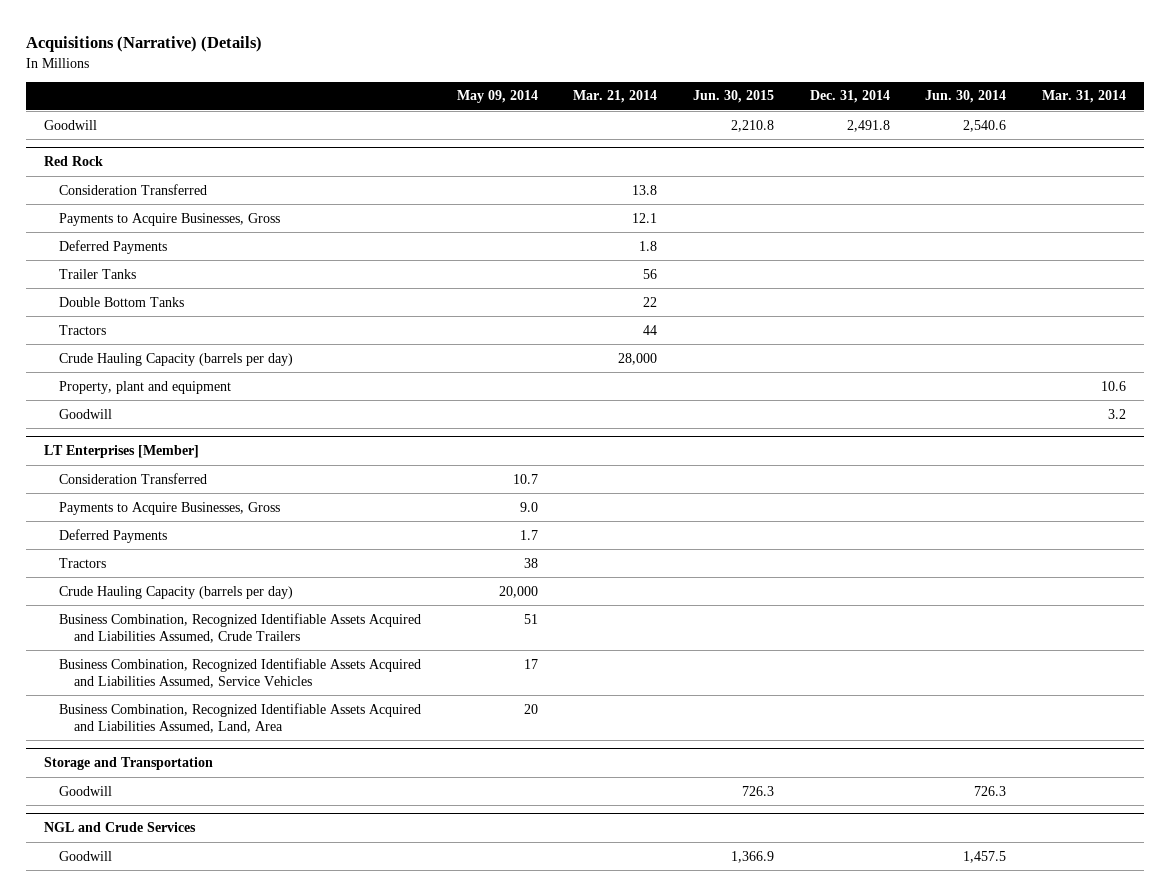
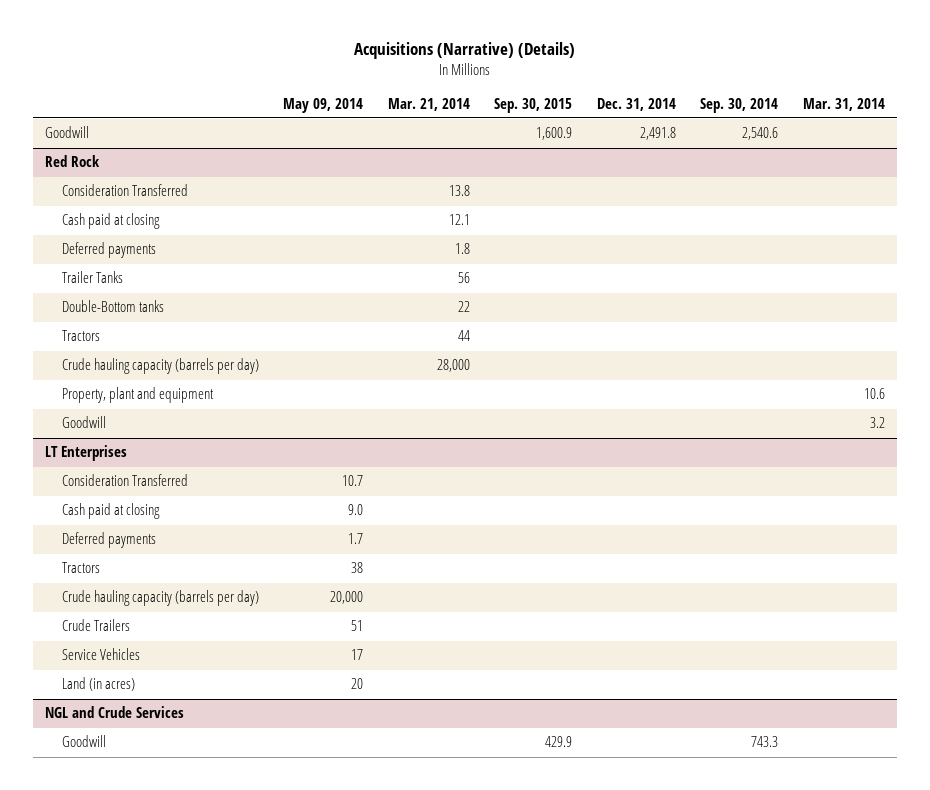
- | May 09, 2014 | Mar. 21, 2014 | Jun. 30, 2015 | Dec. 31, 2014 | Jun. 30, 2014 | Mar. 31, 2014
+ | May 09, 2014 | Mar. 21, 2014 | Sep. 30, 2015 | Dec. 31, 2014 | Sep. 30, 2014 | Mar. 31, 2014
@ Red Rock
- Payments to Acquire Businesses, Gross | | 12.1 | | | |
- Deferred Payments | | 1.8 | | | |
+ Cash paid at closing | | 12.1 | | | |
+ Deferred payments | | 1.8 | | | |
- Double Bottom Tanks | | 22 | | | |
+ Double-Bottom tanks | | 22 | | | |
- Crude Hauling Capacity (barrels per day) | | 28,000 | | | |
+ Crude hauling capacity (barrels per day) | | 28,000 | | | |
- LT Enterprises [Member]
+ LT Enterprises
- Payments to Acquire Businesses, Gross | 9.0 | | | | |
- Deferred Payments | 1.7 | | | | |
+ Cash paid at closing | 9.0 | | | | |
+ Deferred payments | 1.7 | | | | |
- Crude Hauling Capacity (barrels per day) | 20,000 | | | | |
- Business Combination, Recognized Identifiable Assets Acquired and Liabilities Assumed, Crude Trailers | 51 | | | | |
- Business Combination, Recognized Identifiable Assets Acquired and Liabilities Assumed, Service Vehicles | 17 | | | | |
- Business Combination, Recognized Identifiable Assets Acquired and Liabilities Assumed, Land, Area | 20 | | | | |
- Storage and Transportation
- Goodwill | | | 726.3 | | 726.3 |
+ Crude hauling capacity (barrels per day) | 20,000 | | | | |
+ Crude Trailers | 51 | | | | |
+ Service Vehicles | 17 | | | | |
+ Land (in acres) | 20 | | | | |

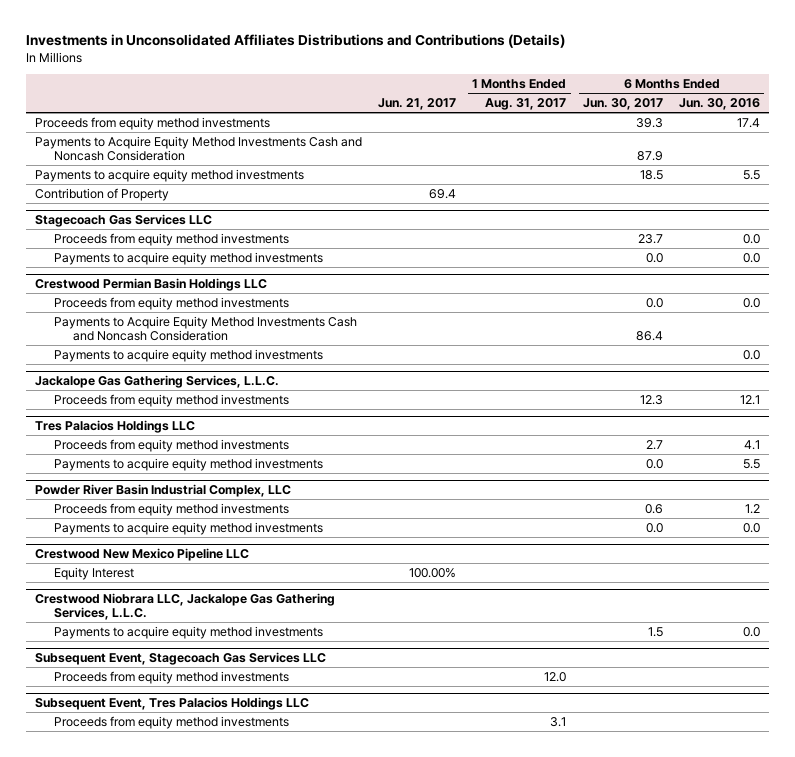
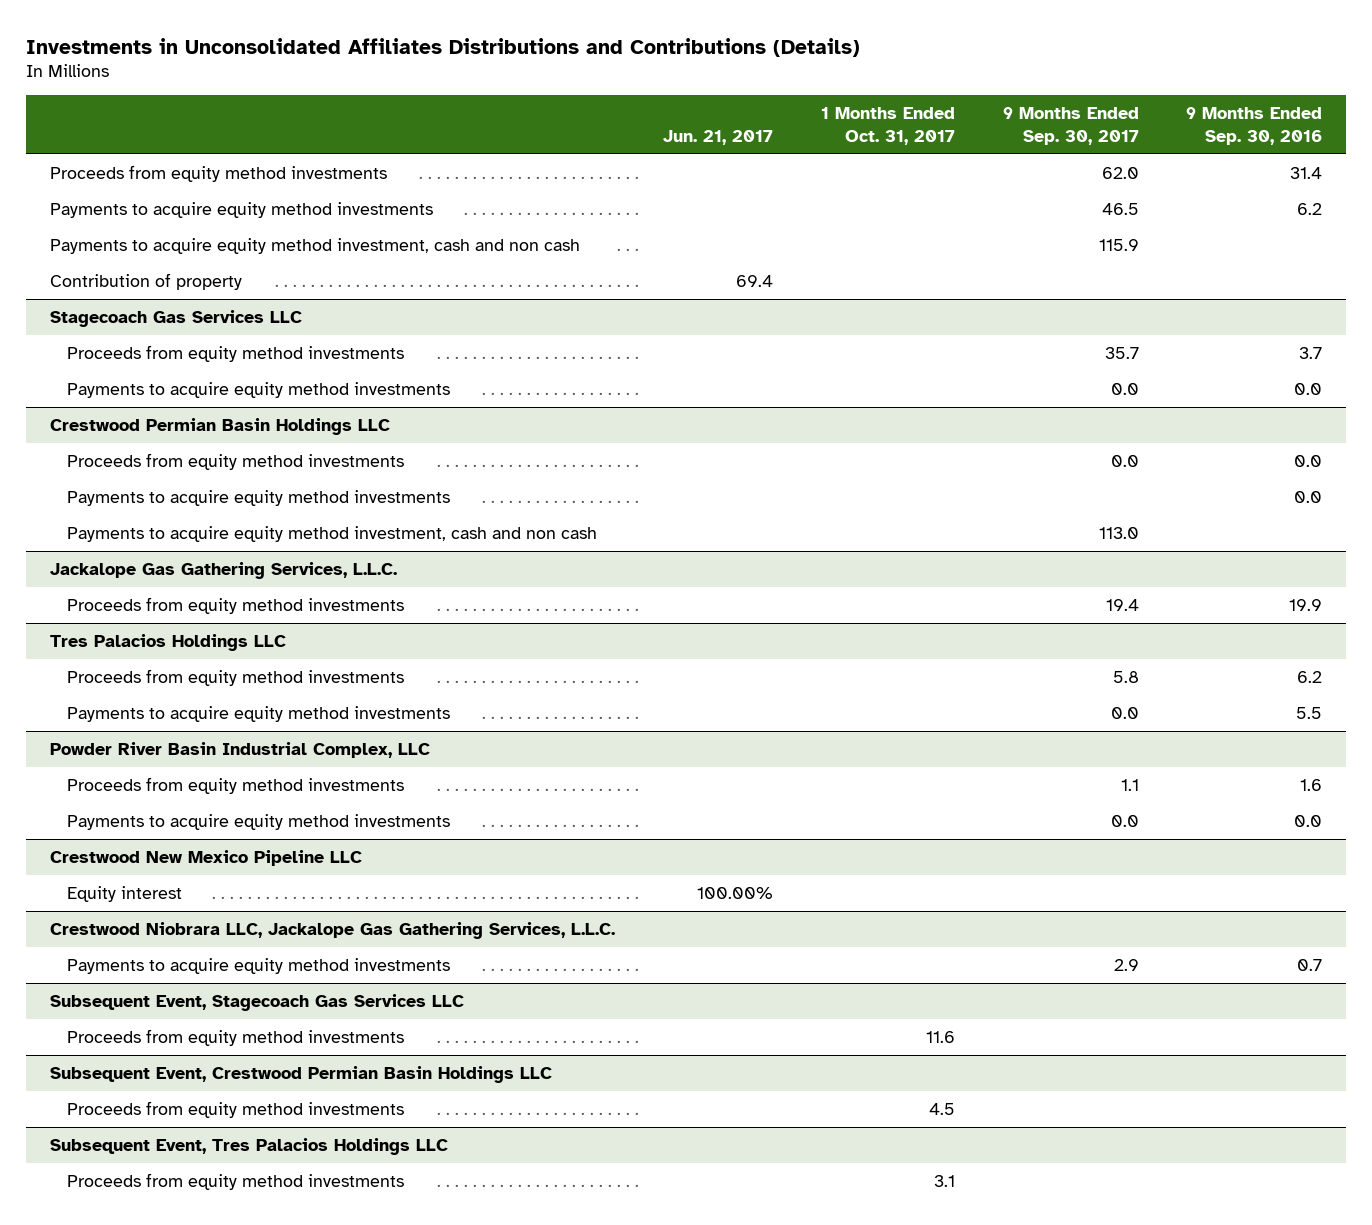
- | Jun. 21, 2017 | 1 Months Ended Aug. 31, 2017 | 6 Months Ended Jun. 30, 2017 | 6 Months Ended Jun. 30, 2016
+ | Jun. 21, 2017 | 1 Months Ended Oct. 31, 2017 | 9 Months Ended Sep. 30, 2017 | 9 Months Ended Sep. 30, 2016
- Payments to Acquire Equity Method Investments Cash and Noncash Consideration | | | 87.9 |
- Contribution of Property | 69.4 | | |
+ Payments to acquire equity method investment, cash and non cash | | | 115.9 |
+ Contribution of property | 69.4 | | |
@ Crestwood Permian Basin Holdings LLC
- Payments to Acquire Equity Method Investments Cash and Noncash Consideration | | | 86.4 |
+ Payments to acquire equity method investment, cash and non cash | | | 113.0 |
@ Crestwood New Mexico Pipeline LLC
- Equity Interest | 100.00% | | |
+ Equity interest | 100.00% | | |
+ Subsequent Event, Crestwood Permian Basin Holdings LLC
+ Proceeds from equity method investments | | 4.5 | |

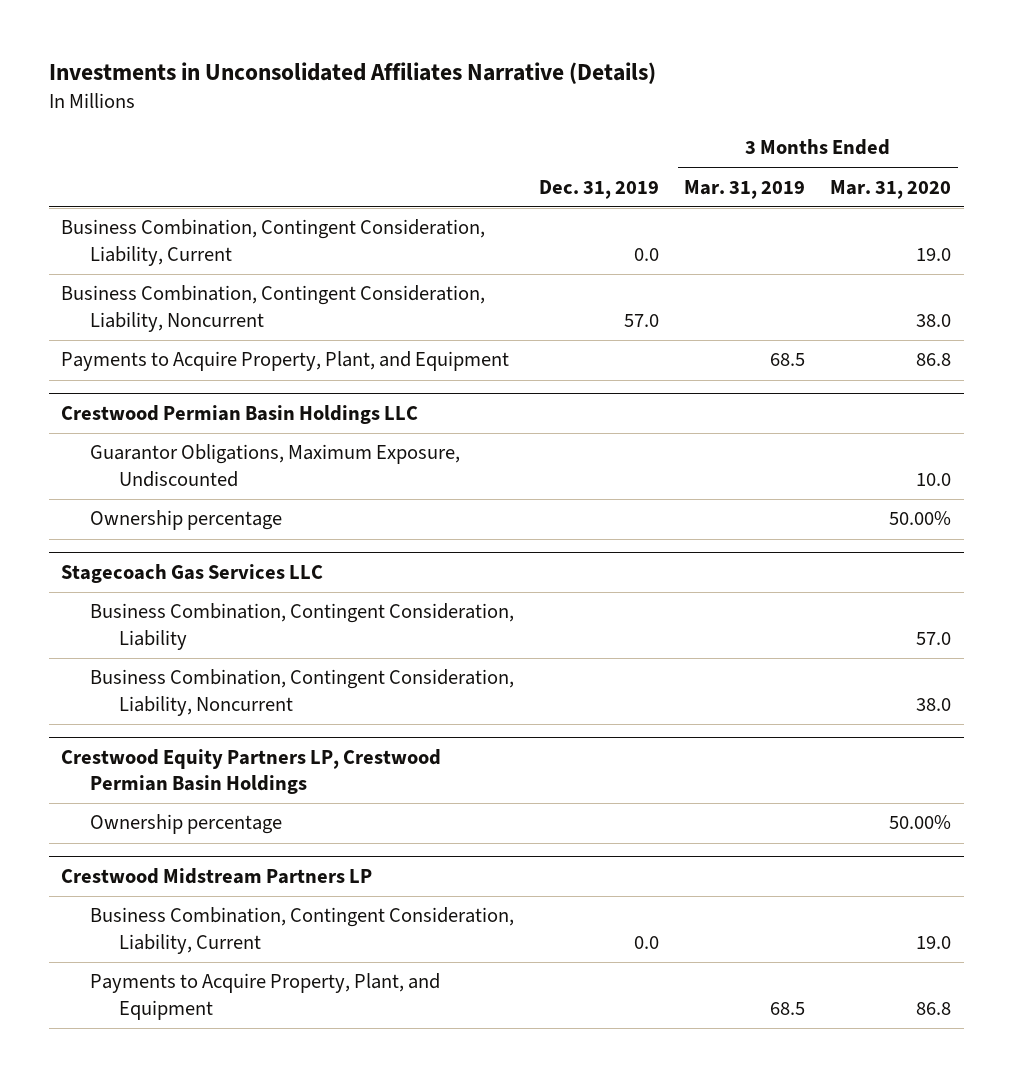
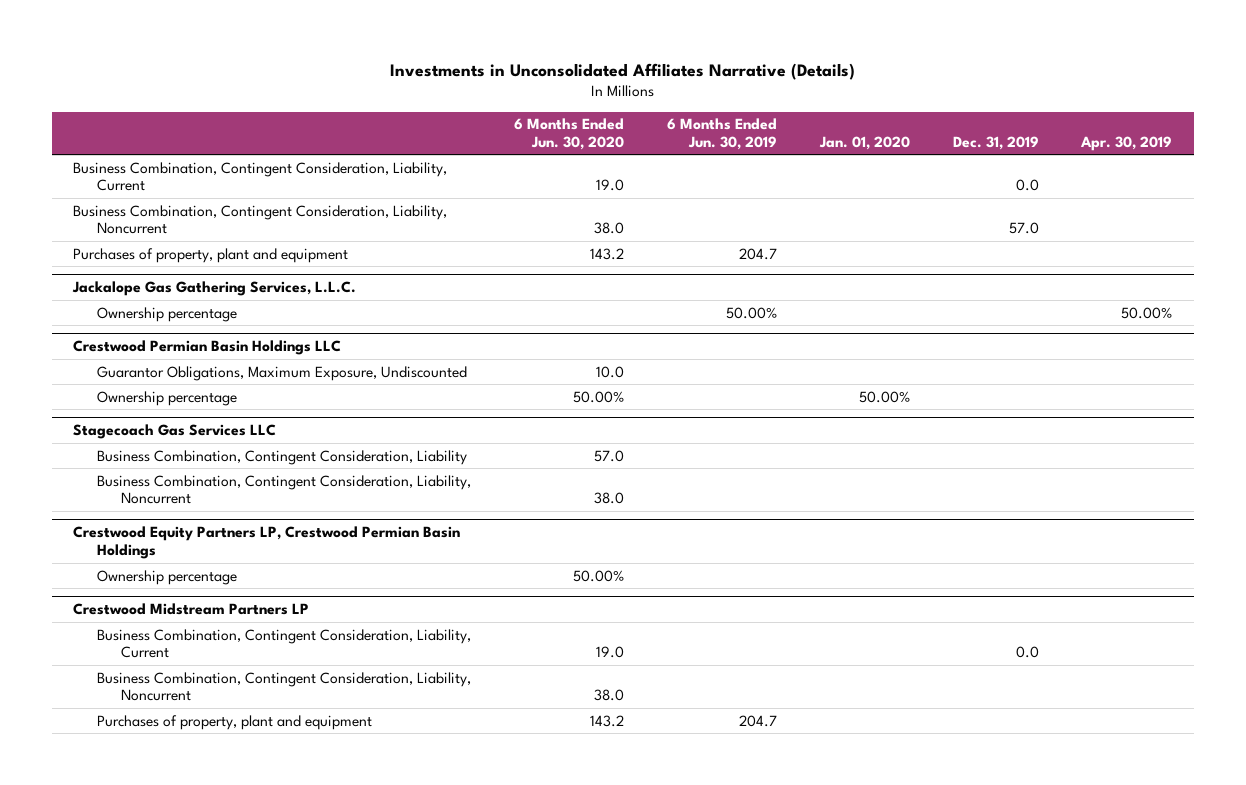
- | Dec. 31, 2019 | 3 Months Ended Mar. 31, 2019 | 3 Months Ended Mar. 31, 2020
+ | 6 Months Ended Jun. 30, 2020 | 6 Months Ended Jun. 30, 2019 | Jan. 01, 2020 | Dec. 31, 2019 | Apr. 30, 2019
- Payments to Acquire Property, Plant, and Equipment | | 68.5 | 86.8
+ Purchases of property, plant and equipment | 143.2 | 204.7 | | |
+ Jackalope Gas Gathering Services, L.L.C.
+ Ownership percentage | | 50.00% | | | 50.00%
@ Crestwood Midstream Partners LP
- Payments to Acquire Property, Plant, and Equipment | | 68.5 | 86.8
+ Business Combination, Contingent Consideration, Liability, Noncurrent | 38.0 | | | |
+ Purchases of property, plant and equipment | 143.2 | 204.7 | | |

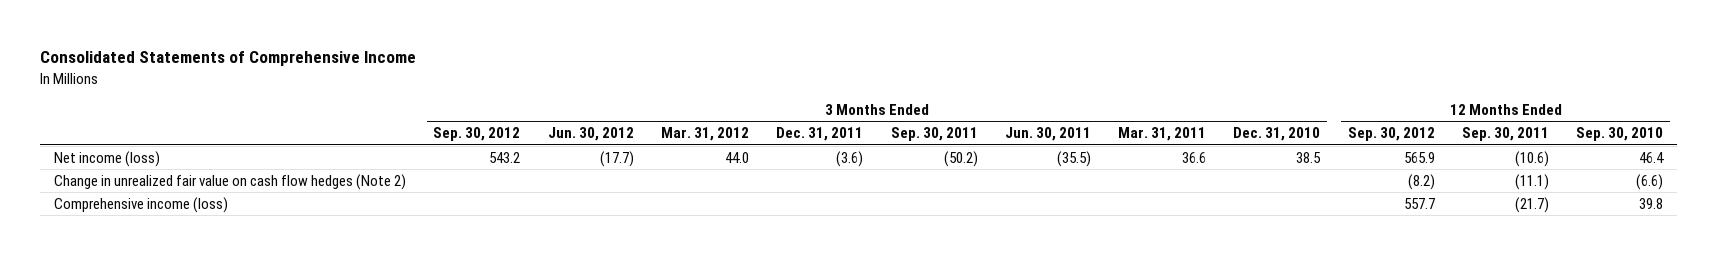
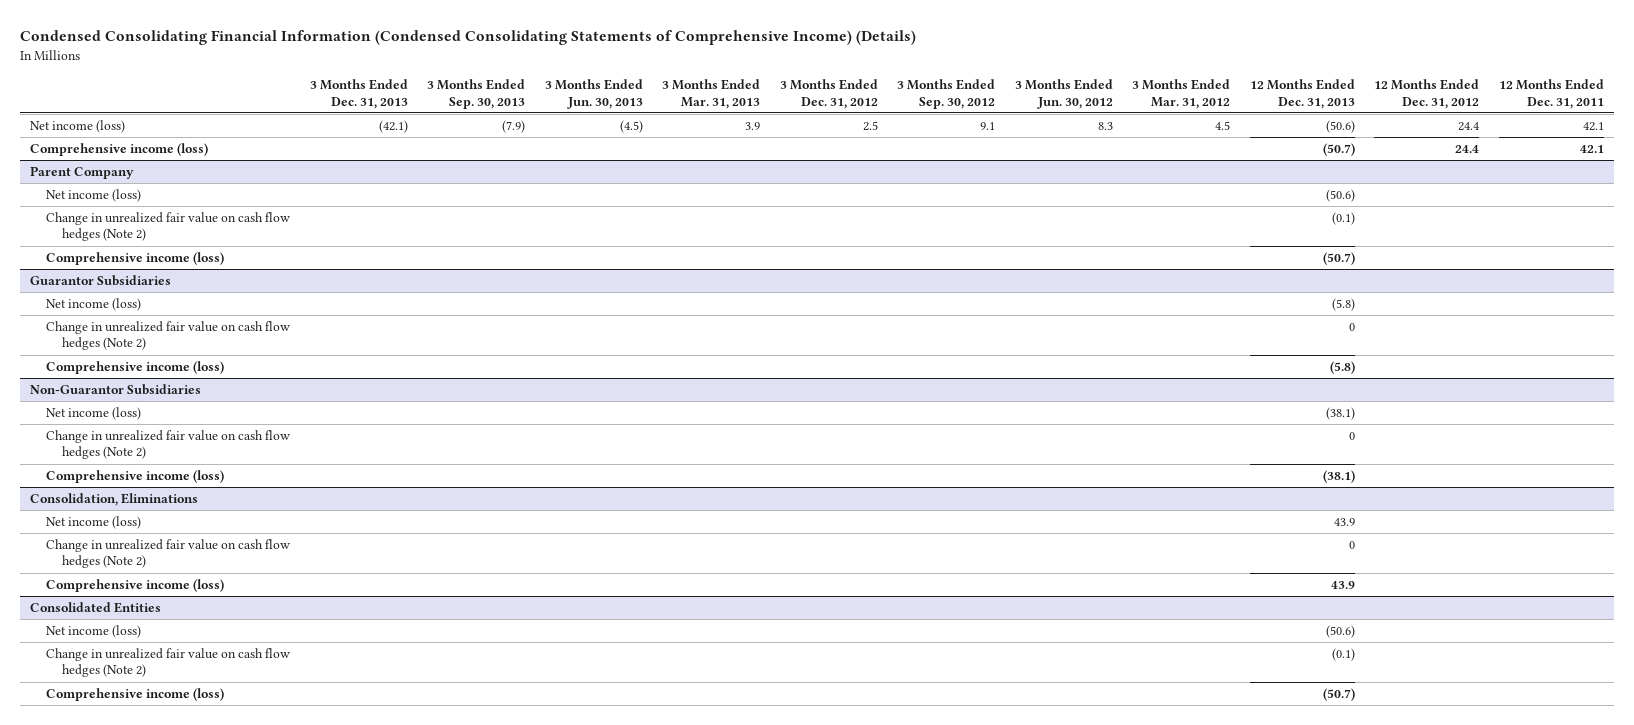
- Consolidated Statements of Comprehensive Income
+ Condensed Consolidating Financial Information (Condensed Consolidating Statements of Comprehensive Income) (Details)
- | 3 Months Ended Sep. 30, 2012 | 3 Months Ended Jun. 30, 2012 | 3 Months Ended Mar. 31, 2012 | 3 Months Ended Dec. 31, 2011 | 3 Months Ended Sep. 30, 2011 | 3 Months Ended Jun. 30, 2011 | 3 Months Ended Mar. 31, 2011 | 3 Months Ended Dec. 31, 2010 | 12 Months Ended Sep. 30, 2012 | 12 Months Ended Sep. 30, 2011 | 12 Months Ended Sep. 30, 2010
+ | 3 Months Ended Dec. 31, 2013 | 3 Months Ended Sep. 30, 2013 | 3 Months Ended Jun. 30, 2013 | 3 Months Ended Mar. 31, 2013 | 3 Months Ended Dec. 31, 2012 | 3 Months Ended Sep. 30, 2012 | 3 Months Ended Jun. 30, 2012 | 3 Months Ended Mar. 31, 2012 | 12 Months Ended Dec. 31, 2013 | 12 Months Ended Dec. 31, 2012 | 12 Months Ended Dec. 31, 2011
- Net income (loss) | 543.2 | (17.7) | 44.0 | (3.6) | (50.2) | (35.5) | 36.6 | 38.5 | 565.9 | (10.6) | 46.4
- Change in unrealized fair value on cash flow hedges (Note 2) | | | | | | | | | (8.2) | (11.1) | (6.6)
+ Net income (loss) | (42.1) | (7.9) | (4.5) | 3.9 | 2.5 | 9.1 | 8.3 | 4.5 | (50.6) | 24.4 | 42.1
+ Parent Company
+ Net income (loss) | | | | | | | | | (50.6) | |
+ Change in unrealized fair value on cash flow hedges (Note 2) | | | | | | | | | (0.1) | |
+ Comprehensive income (loss) | | | | | | | | | (50.7) | |
+ Guarantor Subsidiaries
+ Net income (loss) | | | | | | | | | (5.8) | |
+ Change in unrealized fair value on cash flow hedges (Note 2) | | | | | | | | | 0 | |
+ Comprehensive income (loss) | | | | | | | | | (5.8) | |
+ Non-Guarantor Subsidiaries
+ Net income (loss) | | | | | | | | | (38.1) | |
+ Change in unrealized fair value on cash flow hedges (Note 2) | | | | | | | | | 0 | |
+ Comprehensive income (loss) | | | | | | | | | (38.1) | |
+ Consolidation, Eliminations
+ Net income (loss) | | | | | | | | | 43.9 | |
+ Change in unrealized fair value on cash flow hedges (Note 2) | | | | | | | | | 0 | |
+ Comprehensive income (loss) | | | | | | | | | 43.9 | |
+ Consolidated Entities
+ Net income (loss) | | | | | | | | | (50.6) | |
+ Change in unrealized fair value on cash flow hedges (Note 2) | | | | | | | | | (0.1) | |
+ Comprehensive income (loss) | | | | | | | | | (50.7) | |

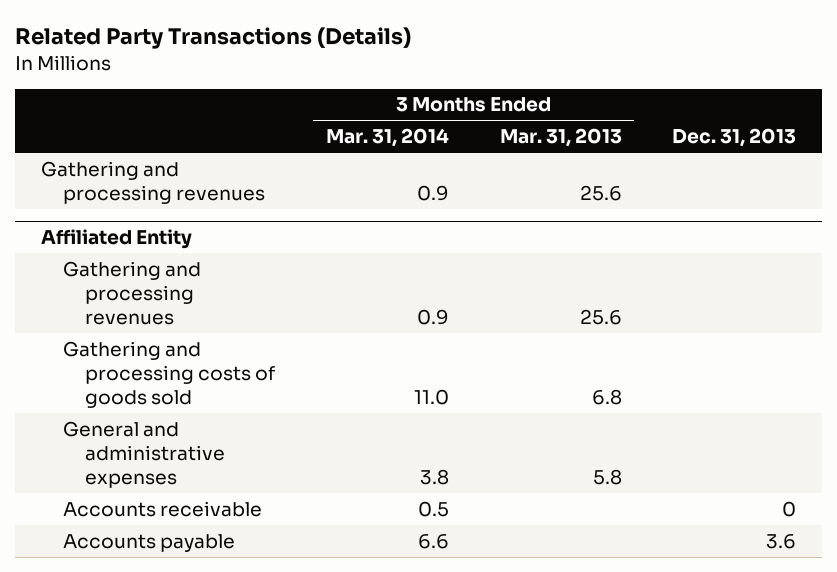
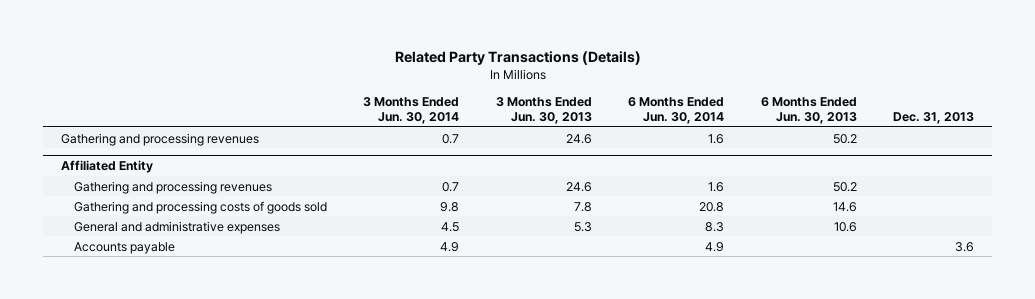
- | 3 Months Ended Mar. 31, 2014 | 3 Months Ended Mar. 31, 2013 | Dec. 31, 2013
+ | 3 Months Ended Jun. 30, 2014 | 3 Months Ended Jun. 30, 2013 | 6 Months Ended Jun. 30, 2014 | 6 Months Ended Jun. 30, 2013 | Dec. 31, 2013
@ Affiliated Entity
- Accounts receivable | 0.5 | | 0

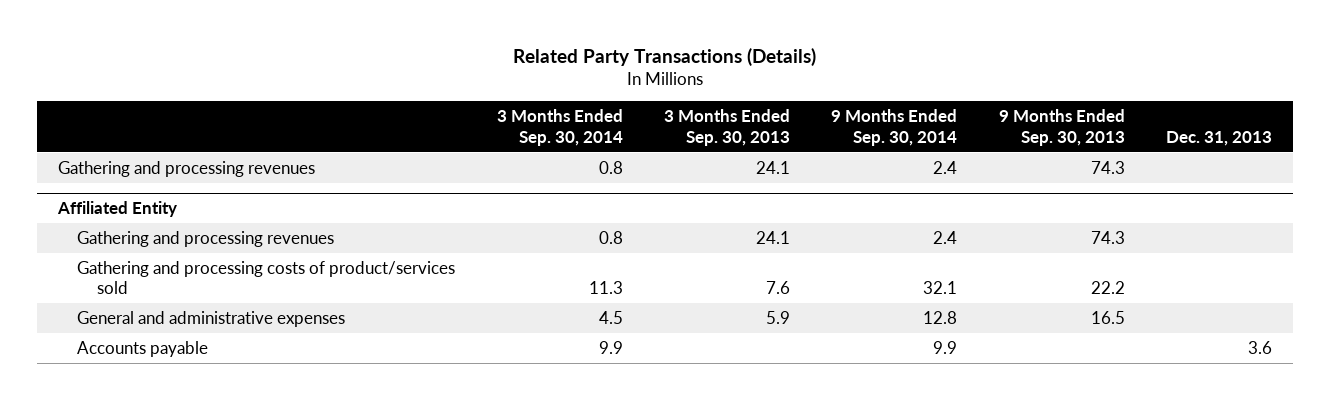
- | 3 Months Ended Jun. 30, 2014 | 3 Months Ended Jun. 30, 2013 | 6 Months Ended Jun. 30, 2014 | 6 Months Ended Jun. 30, 2013 | Dec. 31, 2013
+ | 3 Months Ended Sep. 30, 2014 | 3 Months Ended Sep. 30, 2013 | 9 Months Ended Sep. 30, 2014 | 9 Months Ended Sep. 30, 2013 | Dec. 31, 2013
@ Affiliated Entity
- Gathering and processing costs of goods sold | 9.8 | 7.8 | 20.8 | 14.6 |
+ Gathering and processing costs of product/services sold | 11.3 | 7.6 | 32.1 | 22.2 |

